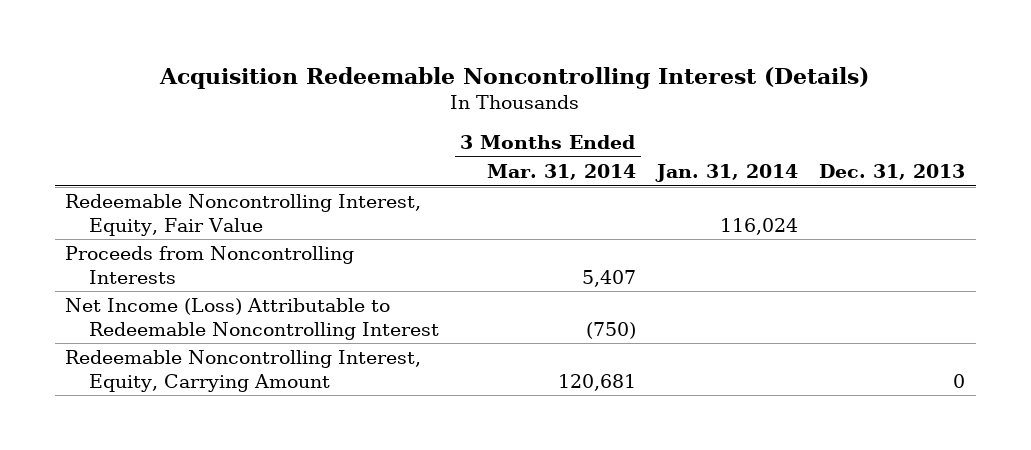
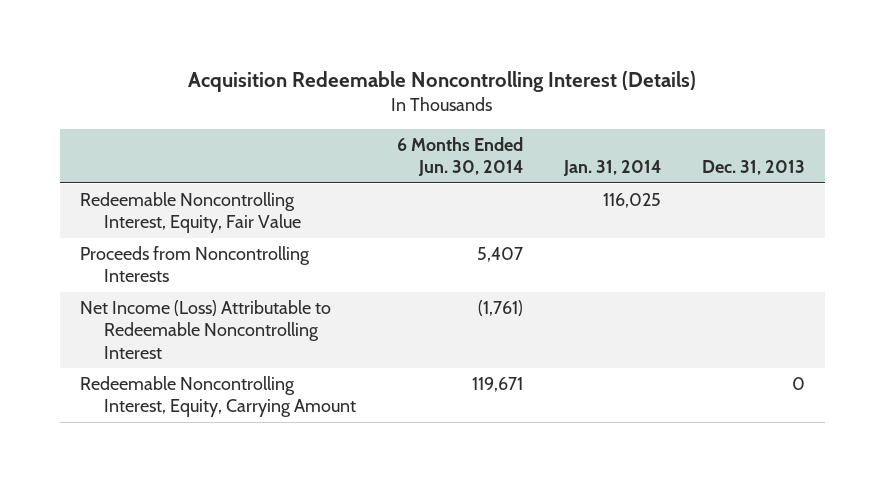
- | 3 Months Ended Mar. 31, 2014 | Jan. 31, 2014 | Dec. 31, 2013
+ | 6 Months Ended Jun. 30, 2014 | Jan. 31, 2014 | Dec. 31, 2013
- Redeemable Noncontrolling Interest, Equity, Fair Value | | 116,024 |
+ Redeemable Noncontrolling Interest, Equity, Fair Value | | 116,025 |

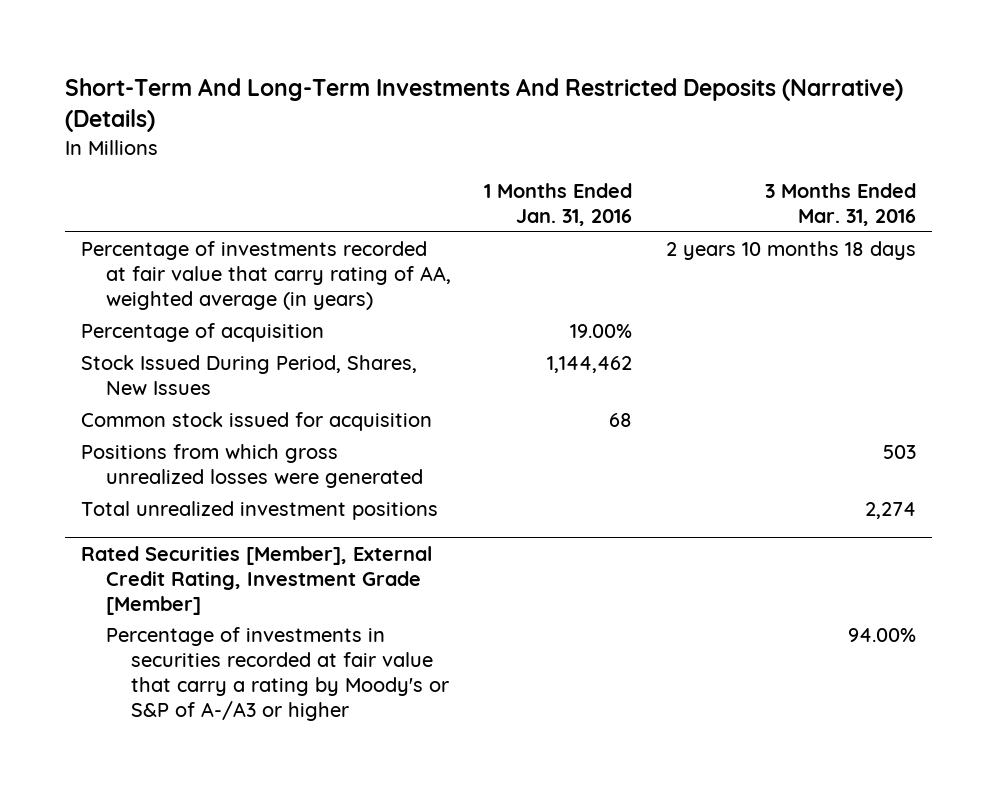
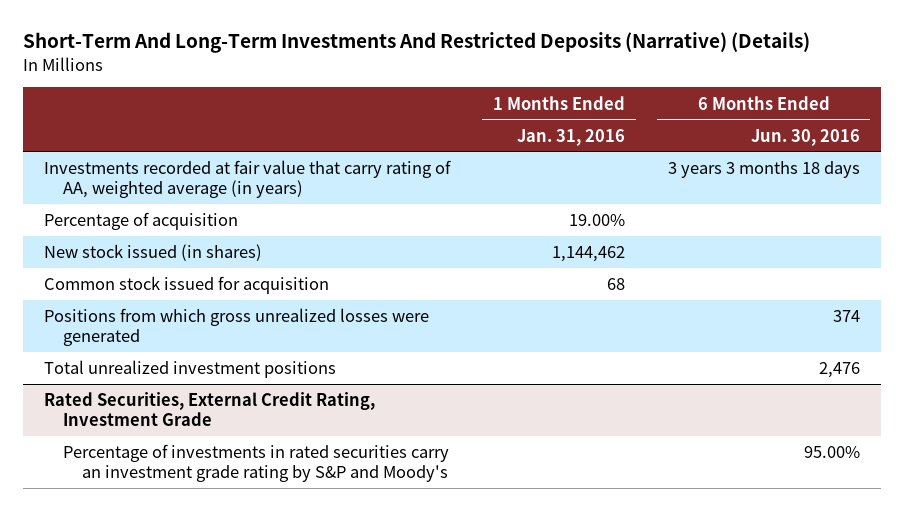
- | 1 Months Ended Jan. 31, 2016 | 3 Months Ended Mar. 31, 2016
+ | 1 Months Ended Jan. 31, 2016 | 6 Months Ended Jun. 30, 2016
- Percentage of investments recorded at fair value that carry rating of AA, weighted average (in years) | | 2 years 10 months 18 days
+ Investments recorded at fair value that carry rating of AA, weighted average (in years) | | 3 years 3 months 18 days
- Stock Issued During Period, Shares, New Issues | 1,144,462 |
+ New stock issued (in shares) | 1,144,462 |
- Rated Securities [Member], External Credit Rating, Investment Grade [Member]
- Percentage of investments in securities recorded at fair value that carry a rating by Moody's or S&P of A-/A3 or higher | | 94.00%
+ Rated Securities, External Credit Rating, Investment Grade
+ Percentage of investments in rated securities carry an investment grade rating by S&P and Moody's | | 95.00%

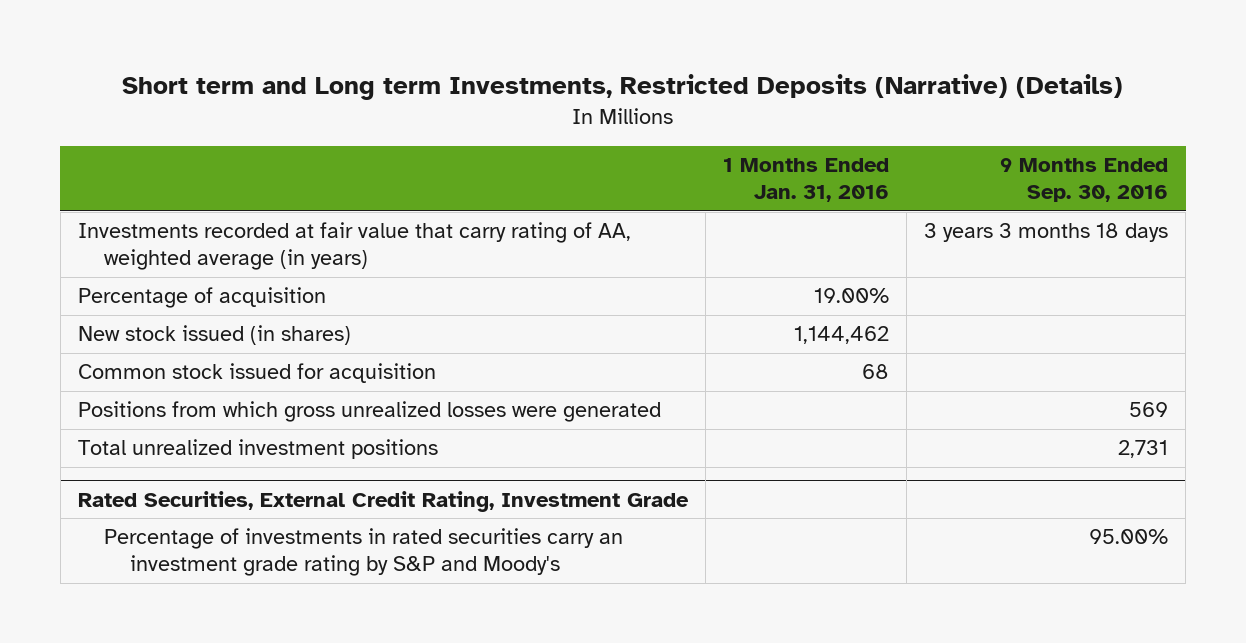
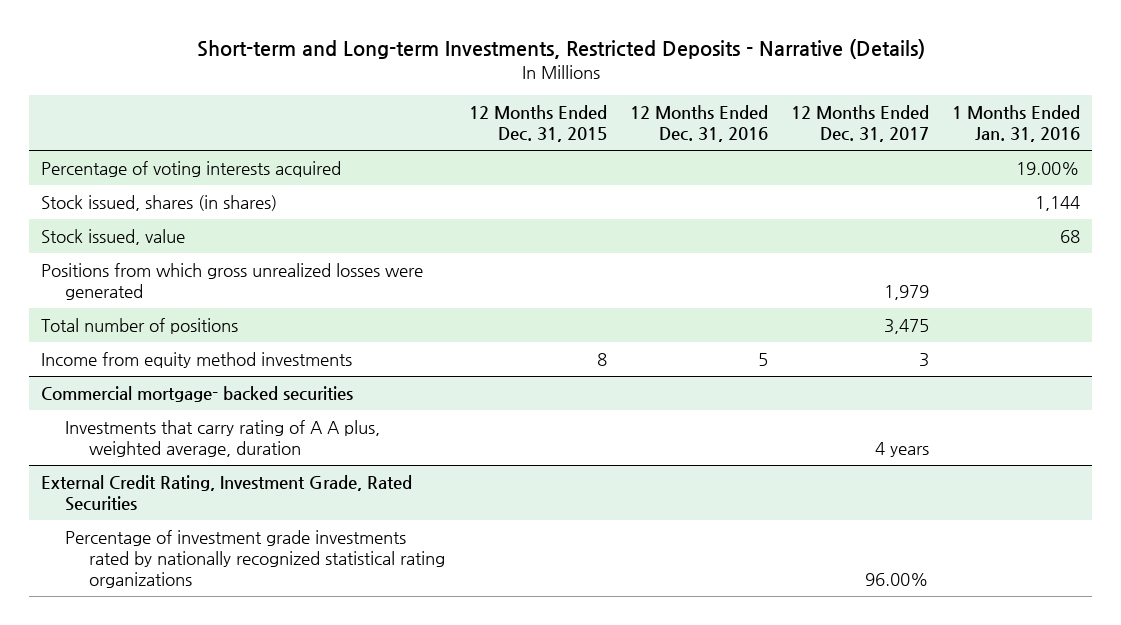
- Short term and Long term Investments, Restricted Deposits (Narrative) (Details)
+ Short-term and Long-term Investments, Restricted Deposits - Narrative (Details)
- | 1 Months Ended Jan. 31, 2016 | 9 Months Ended Sep. 30, 2016
+ | 12 Months Ended Dec. 31, 2015 | 12 Months Ended Dec. 31, 2016 | 12 Months Ended Dec. 31, 2017 | 1 Months Ended Jan. 31, 2016
- Investments recorded at fair value that carry rating of AA, weighted average (in years) | | 3 years 3 months 18 days
- Percentage of acquisition | 19.00% |
- New stock issued (in shares) | 1,144,462 |
- Common stock issued for acquisition | 68 |
+ Percentage of voting interests acquired | | | | 19.00%
+ Stock issued, shares (in shares) | | | | 1,144
+ Stock issued, value | | | | 68
- Total unrealized investment positions | | 2,731
- Rated Securities, External Credit Rating, Investment Grade
- Percentage of investments in rated securities carry an investment grade rating by S&P and Moody's | | 95.00%
+ Total number of positions | | | 3,475 |
+ Income from equity method investments | 8 | 5 | 3 |
+ Commercial mortgage- backed securities
+ Investments that carry rating of A A plus, weighted average, duration | | | 4 years |
+ External Credit Rating, Investment Grade, Rated Securities
+ Percentage of investment grade investments rated by nationally recognized statistical rating organizations | | | 96.00% |

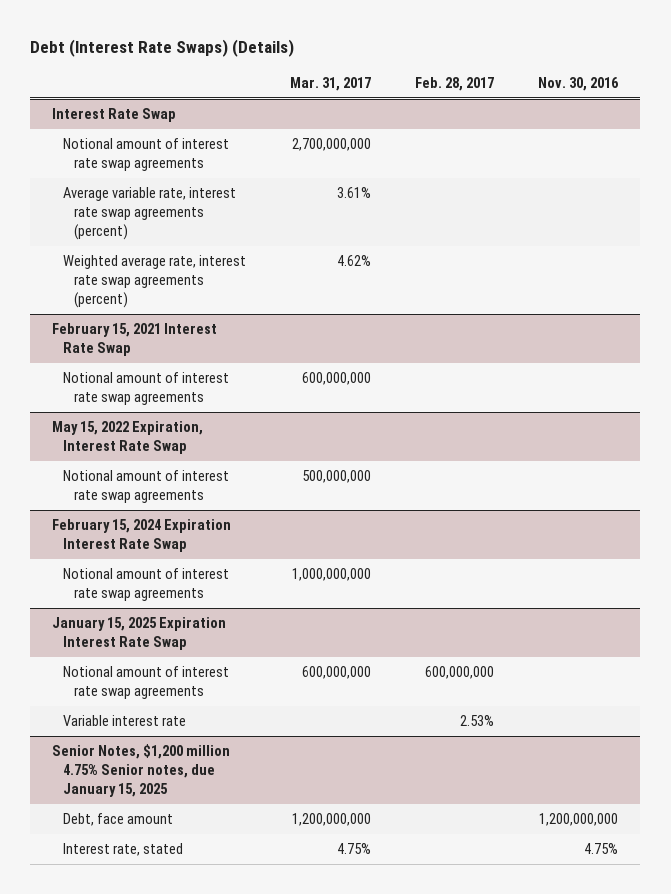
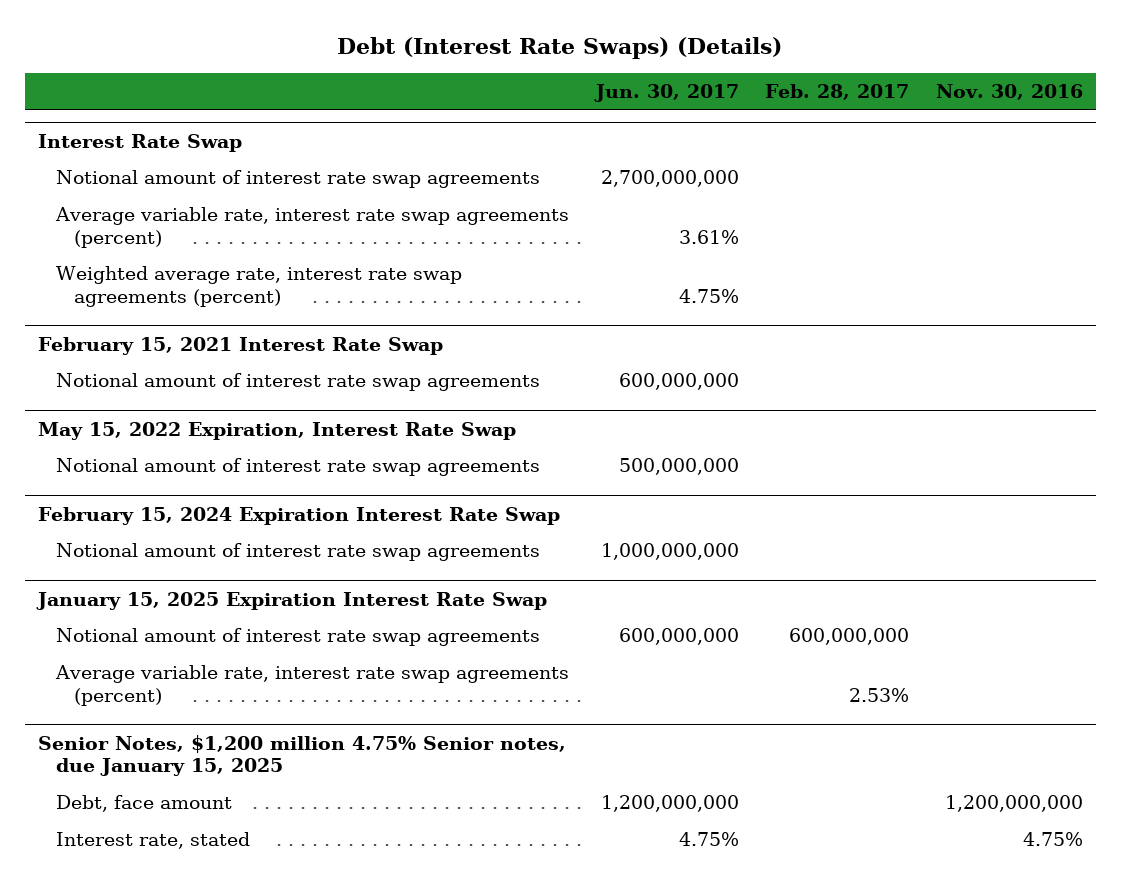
- | Mar. 31, 2017 | Feb. 28, 2017 | Nov. 30, 2016
+ | Jun. 30, 2017 | Feb. 28, 2017 | Nov. 30, 2016
@ January 15, 2025 Expiration Interest Rate Swap
- Variable interest rate | | 2.53% |
+ Average variable rate, interest rate swap agreements (percent) | | 2.53% |

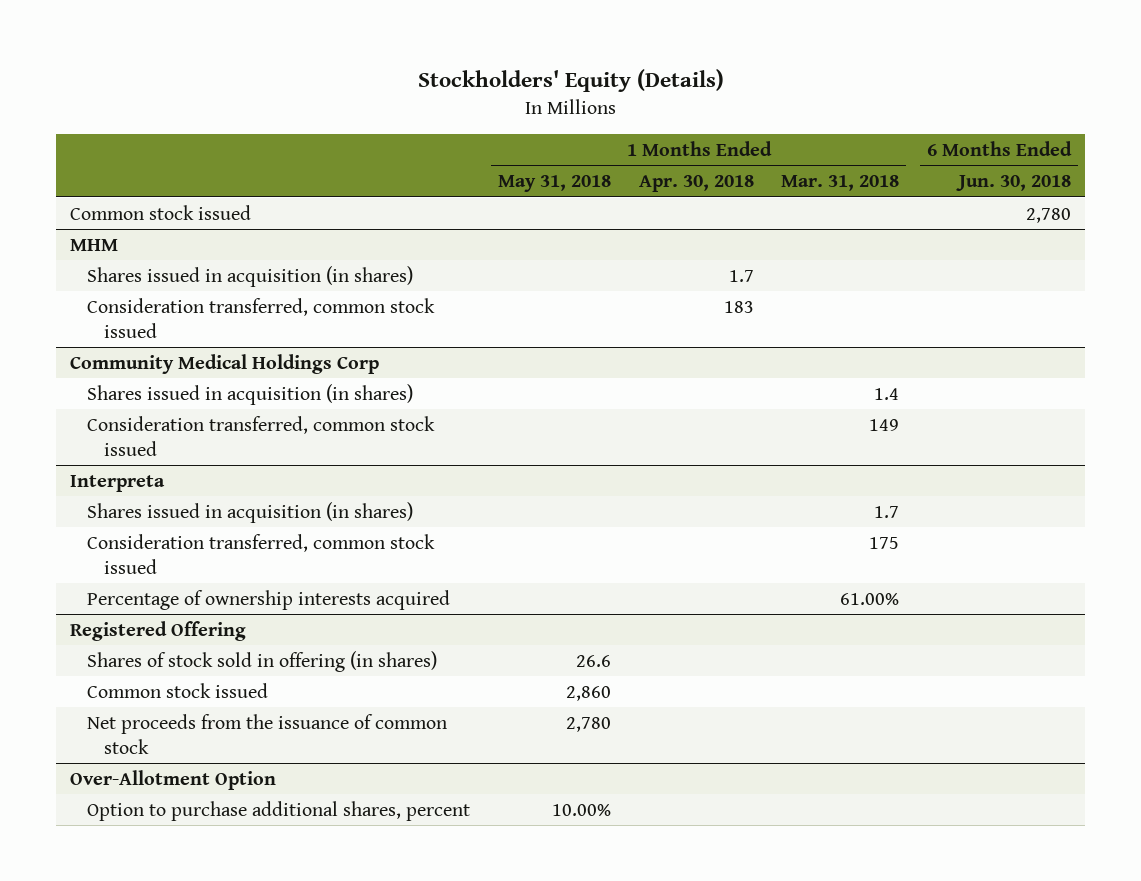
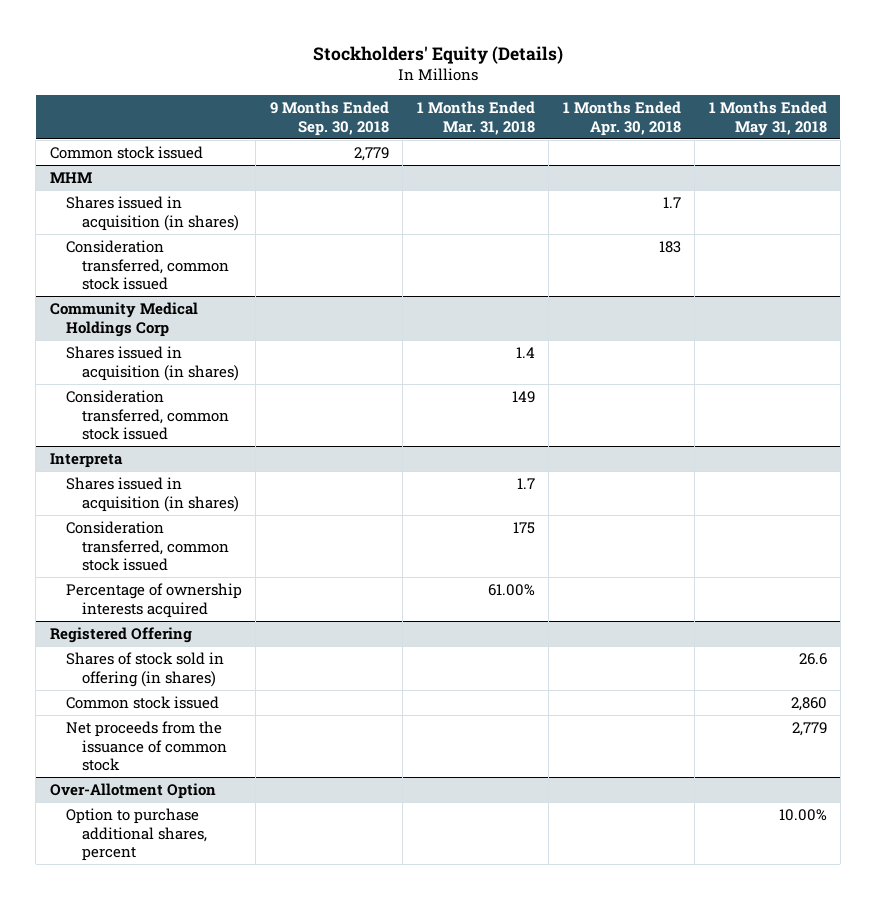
- | 1 Months Ended May 31, 2018 | 1 Months Ended Apr. 30, 2018 | 1 Months Ended Mar. 31, 2018 | 6 Months Ended Jun. 30, 2018
+ | 9 Months Ended Sep. 30, 2018 | 1 Months Ended Mar. 31, 2018 | 1 Months Ended Apr. 30, 2018 | 1 Months Ended May 31, 2018
@ Registered Offering
- Net proceeds from the issuance of common stock | 2,780 | | |
+ Net proceeds from the issuance of common stock | | | | 2,779

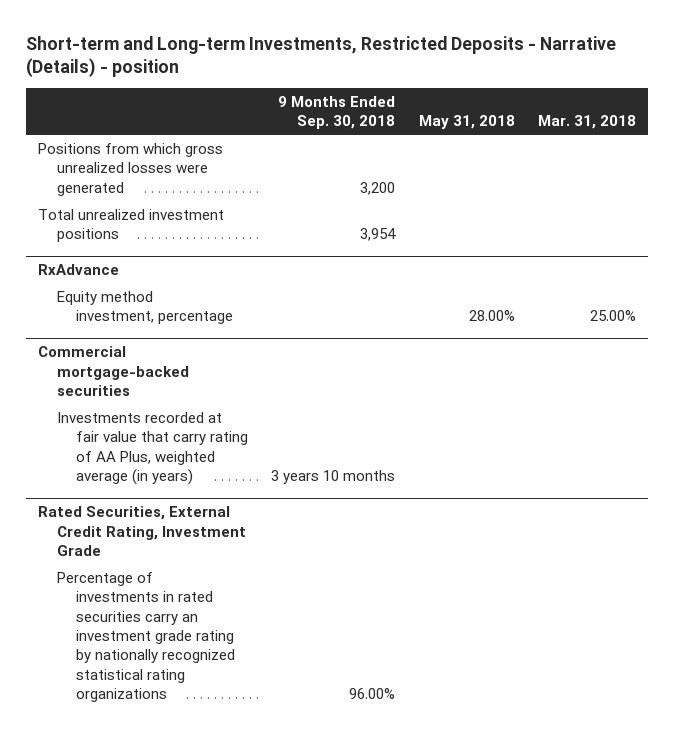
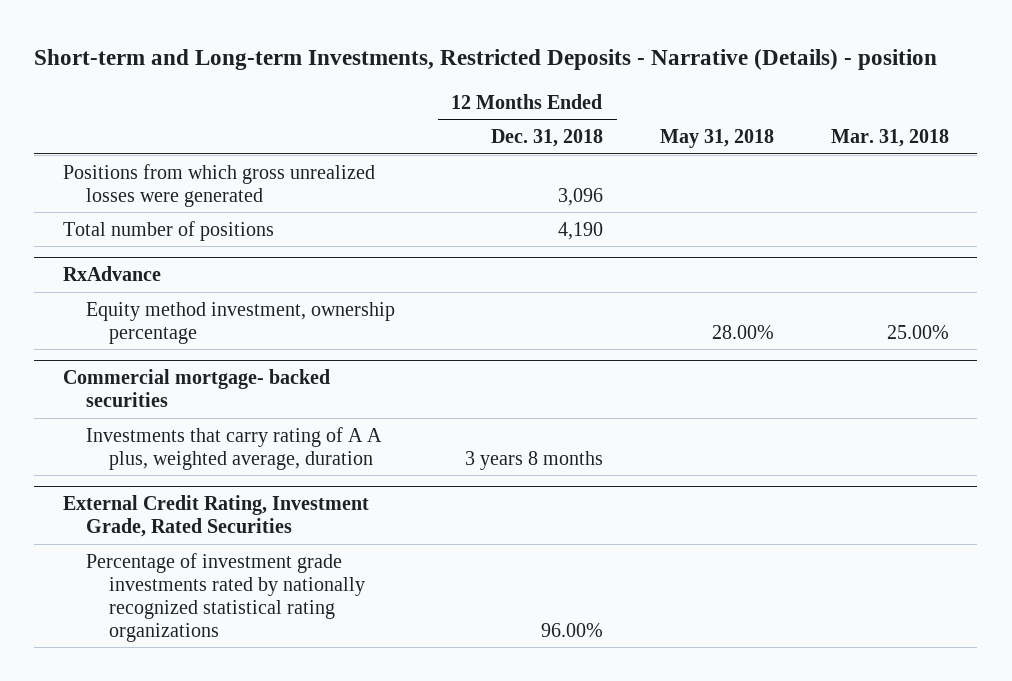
- | 9 Months Ended Sep. 30, 2018 | May 31, 2018 | Mar. 31, 2018
+ | 12 Months Ended Dec. 31, 2018 | May 31, 2018 | Mar. 31, 2018
- Total unrealized investment positions | 3,954 | |
+ Total number of positions | 4,190 | |
@ RxAdvance
- Equity method investment, percentage | | 28.00% | 25.00%
- Commercial mortgage-backed securities
- Investments recorded at fair value that carry rating of AA Plus, weighted average (in years) | 3 years 10 months | |
- Rated Securities, External Credit Rating, Investment Grade
- Percentage of investments in rated securities carry an investment grade rating by nationally recognized statistical rating organizations | 96.00% | |
@ RxAdvance
+ Equity method investment, ownership percentage | | 28.00% | 25.00%
+ Commercial mortgage- backed securities
+ Investments that carry rating of A A plus, weighted average, duration | 3 years 8 months | |
+ External Credit Rating, Investment Grade, Rated Securities
+ Percentage of investment grade investments rated by nationally recognized statistical rating organizations | 96.00% | |

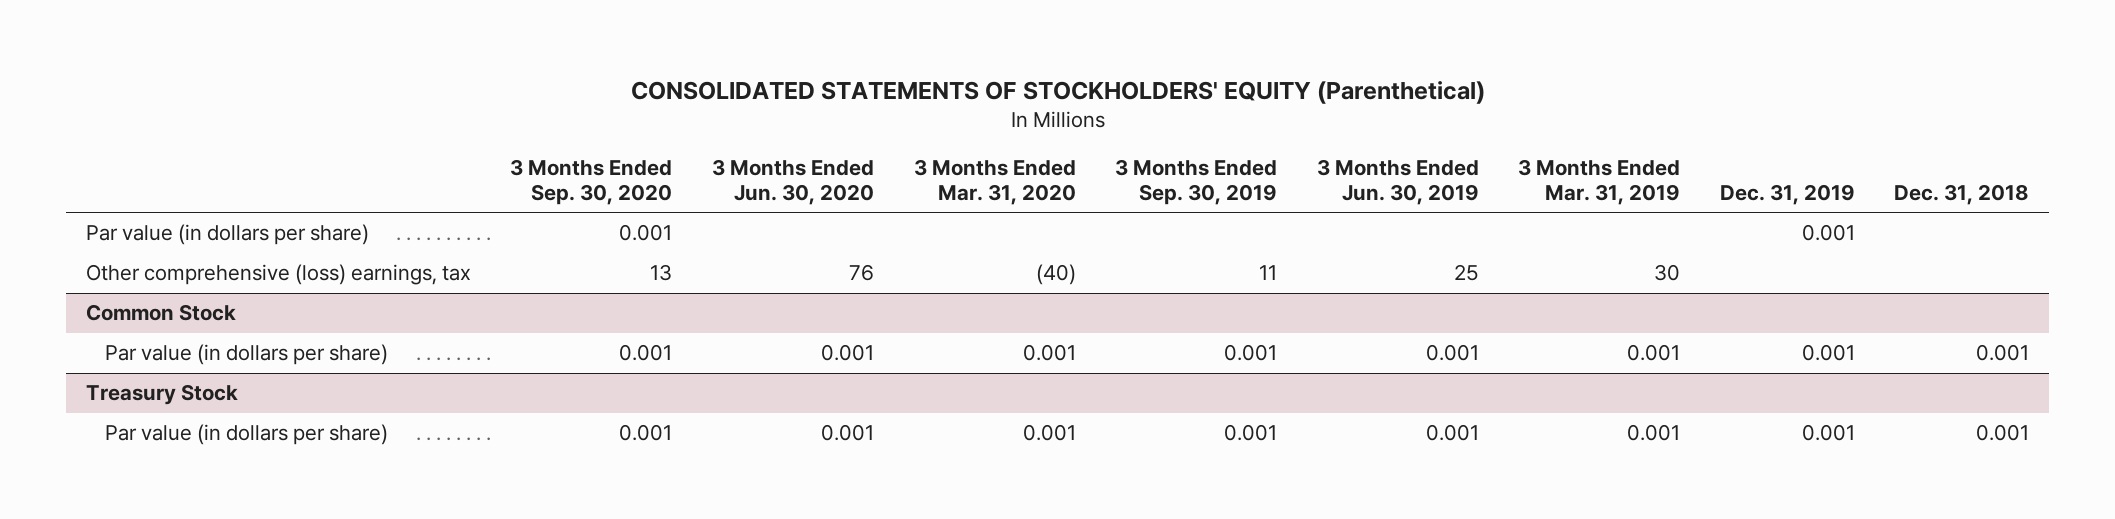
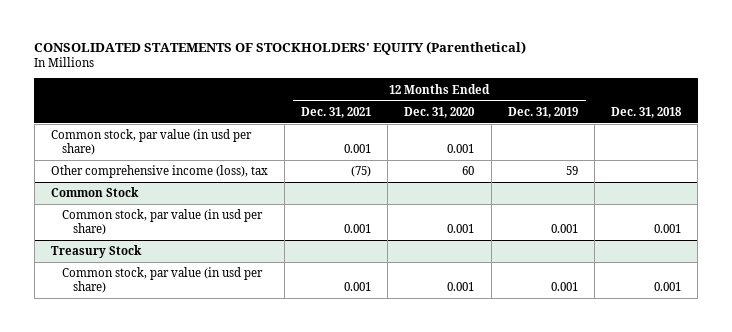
- | 3 Months Ended Sep. 30, 2020 | 3 Months Ended Jun. 30, 2020 | 3 Months Ended Mar. 31, 2020 | 3 Months Ended Sep. 30, 2019 | 3 Months Ended Jun. 30, 2019 | 3 Months Ended Mar. 31, 2019 | Dec. 31, 2019 | Dec. 31, 2018
+ | 12 Months Ended Dec. 31, 2021 | 12 Months Ended Dec. 31, 2020 | 12 Months Ended Dec. 31, 2019 | Dec. 31, 2018
- Par value (in dollars per share) | 0.001 | | | | | | 0.001 |
- Other comprehensive (loss) earnings, tax | 13 | 76 | (40) | 11 | 25 | 30 | |
+ Common stock, par value (in usd per share) | 0.001 | 0.001 | |
+ Other comprehensive income (loss), tax | (75) | 60 | 59 |
@ Common Stock
- Par value (in dollars per share) | 0.001 | 0.001 | 0.001 | 0.001 | 0.001 | 0.001 | 0.001 | 0.001
+ Common stock, par value (in usd per share) | 0.001 | 0.001 | 0.001 | 0.001
@ Treasury Stock
- Par value (in dollars per share) | 0.001 | 0.001 | 0.001 | 0.001 | 0.001 | 0.001 | 0.001 | 0.001
+ Common stock, par value (in usd per share) | 0.001 | 0.001 | 0.001 | 0.001

